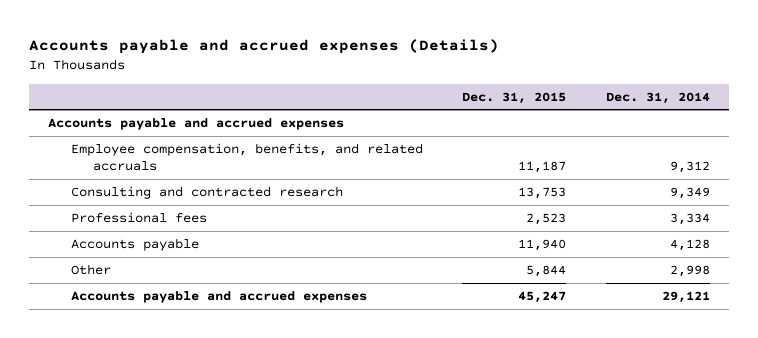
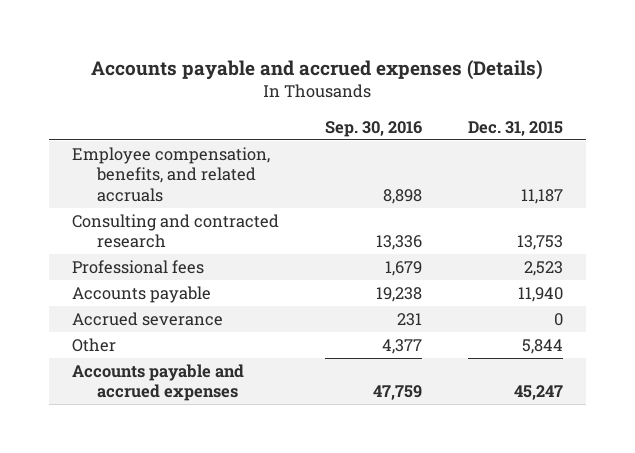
- | Dec. 31, 2015 | Dec. 31, 2014
+ | Sep. 30, 2016 | Dec. 31, 2015
- Accounts payable and accrued expenses
+ Accrued severance | 231 | 0

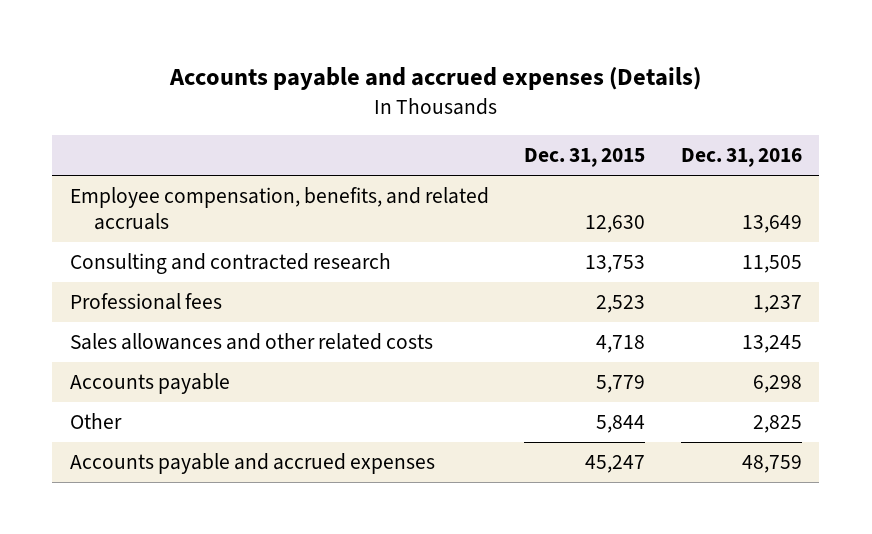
- | Sep. 30, 2016 | Dec. 31, 2015
+ | Dec. 31, 2015 | Dec. 31, 2016
- Employee compensation, benefits, and related accruals | 8,898 | 11,187
+ Employee compensation, benefits, and related accruals | 12,630 | 13,649
- Accounts payable | 19,238 | 11,940
- Accrued severance | 231 | 0
+ Sales allowances and other related costs | 4,718 | 13,245
+ Accounts payable | 5,779 | 6,298

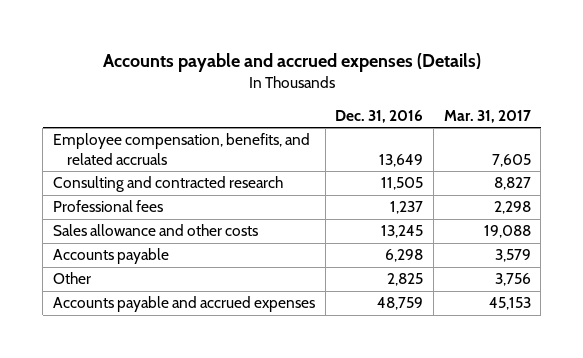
- | Dec. 31, 2015 | Dec. 31, 2016
+ | Dec. 31, 2016 | Mar. 31, 2017
- Sales allowances and other related costs | 4,718 | 13,245
+ Sales allowance and other costs | 13,245 | 19,088

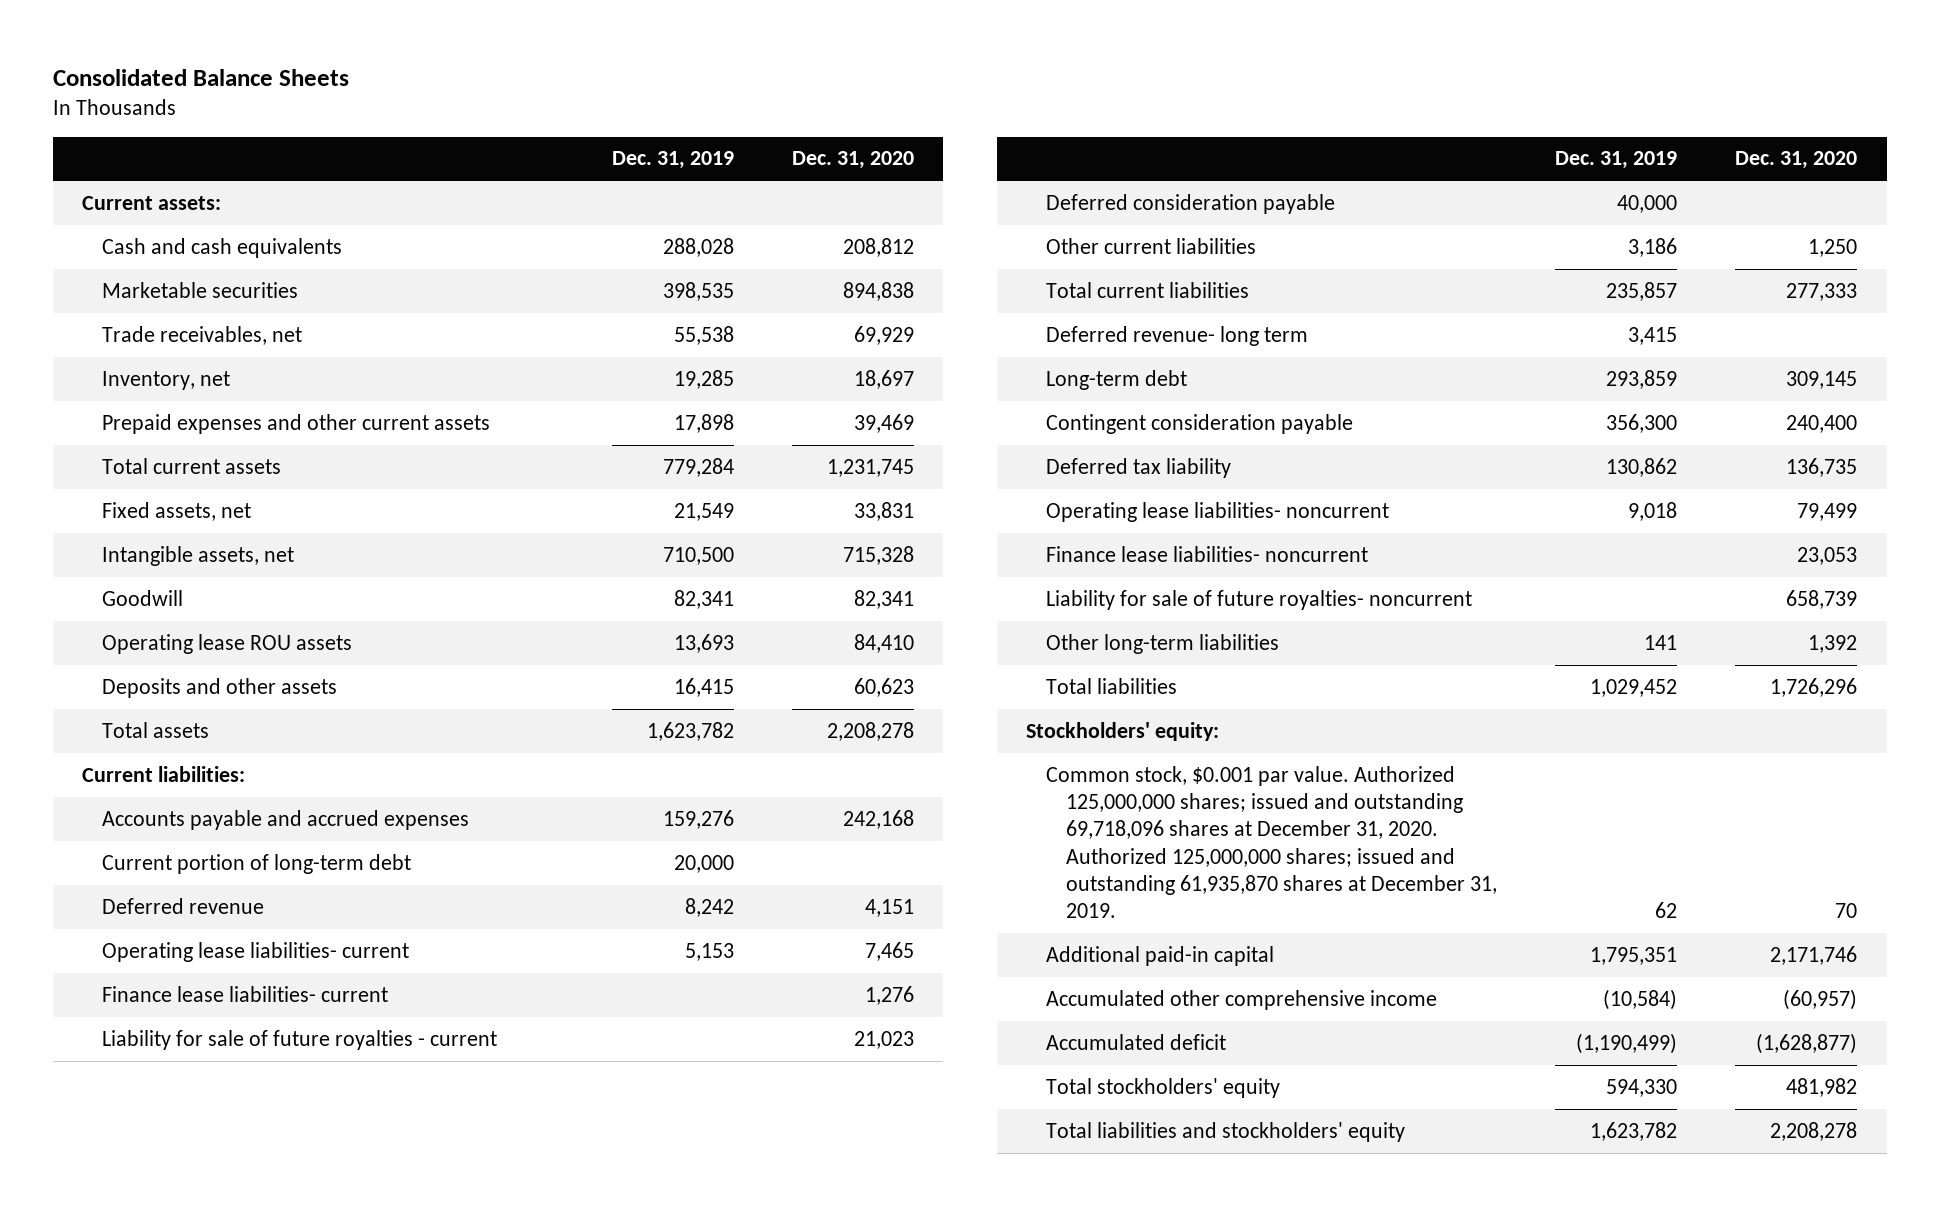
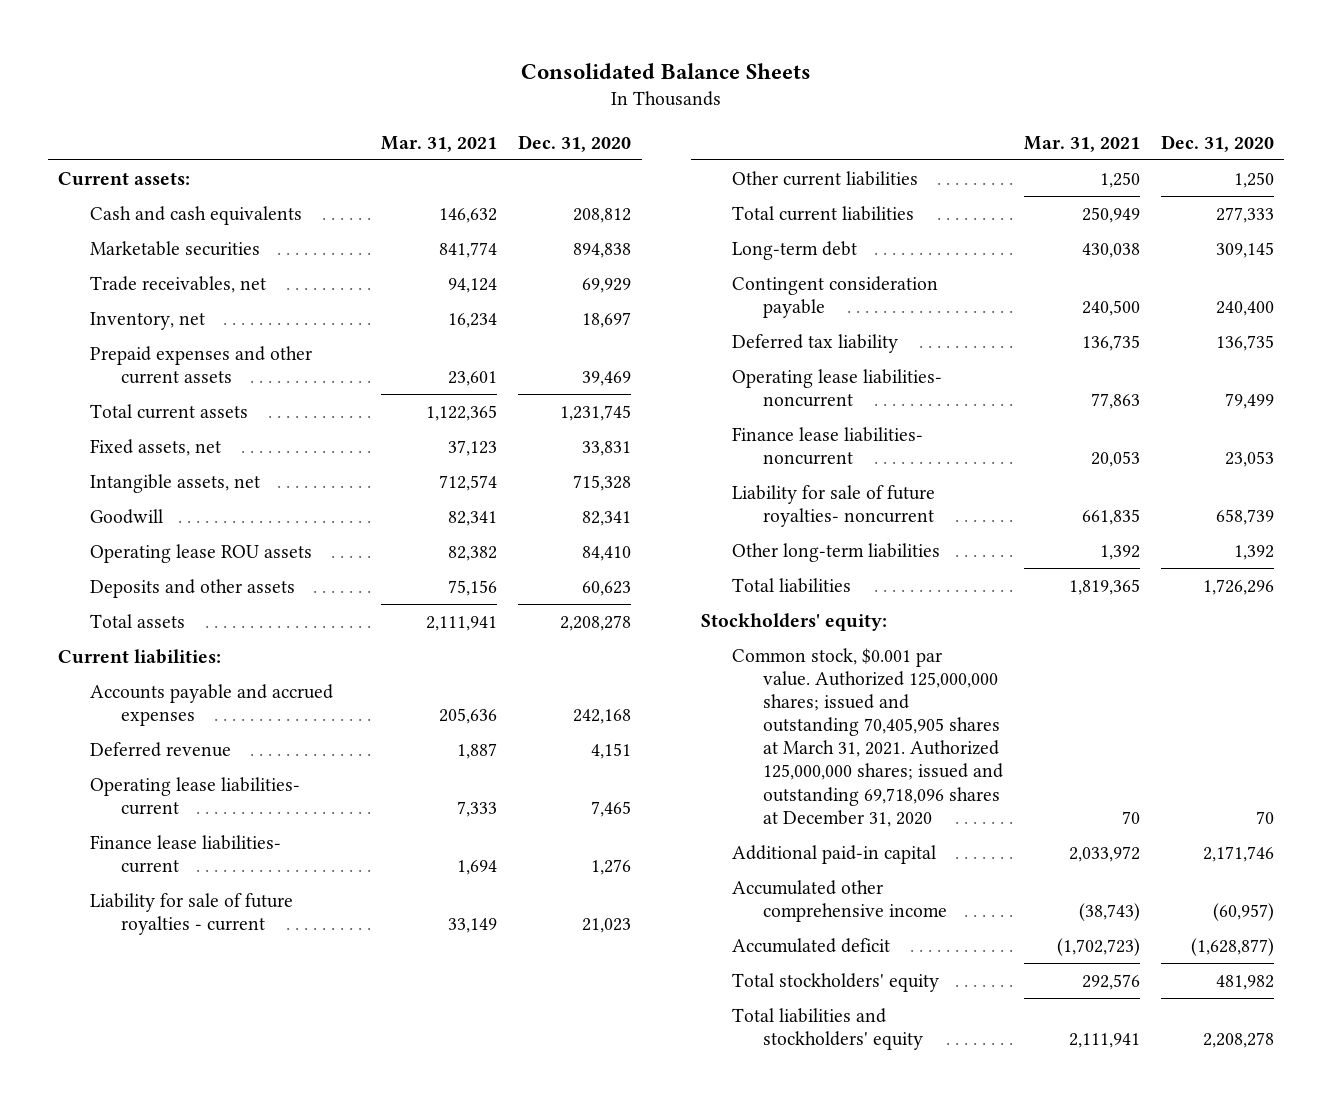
- | Dec. 31, 2019 | Dec. 31, 2020
+ | Mar. 31, 2021 | Dec. 31, 2020
- Current portion of long-term debt | 20,000 |
- Deferred consideration payable | 40,000 |
- Deferred revenue- long term | 3,415 |
- Common stock, $0.001 par value. Authorized 125,000,000 shares; issued and outstanding 69,718,096 shares at December 31, 2020. Authorized 125,000,000 shares; issued and outstanding 61,935,870 shares at December 31, 2019. | 62 | 70
+ Common stock, $0.001 par value. Authorized 125,000,000 shares; issued and outstanding 70,405,905 shares at March 31, 2021. Authorized 125,000,000 shares; issued and outstanding 69,718,096 shares at December 31, 2020 | 70 | 70

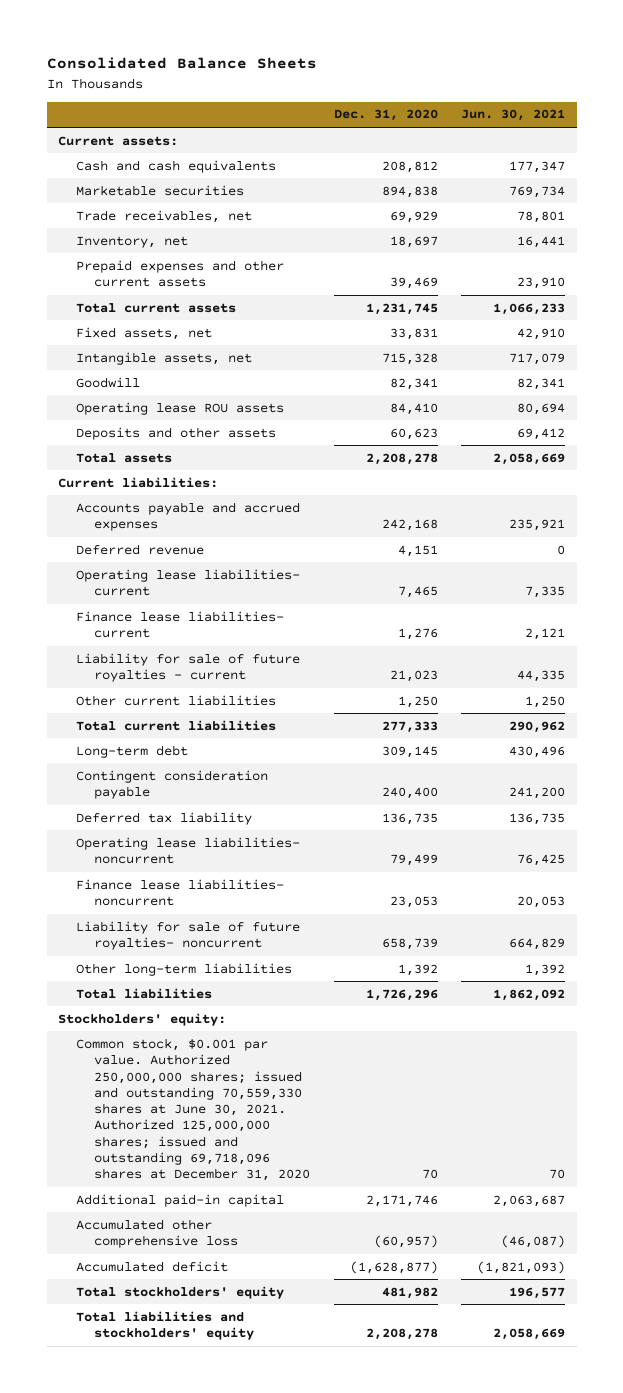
- | Mar. 31, 2021 | Dec. 31, 2020
+ | Dec. 31, 2020 | Jun. 30, 2021
- Common stock, $0.001 par value. Authorized 125,000,000 shares; issued and outstanding 70,405,905 shares at March 31, 2021. Authorized 125,000,000 shares; issued and outstanding 69,718,096 shares at December 31, 2020 | 70 | 70
+ Common stock, $0.001 par value. Authorized 250,000,000 shares; issued and outstanding 70,559,330 shares at June 30, 2021. Authorized 125,000,000 shares; issued and outstanding 69,718,096 shares at December 31, 2020 | 70 | 70
- Accumulated other comprehensive income | (38,743) | (60,957)
+ Accumulated other comprehensive loss | (60,957) | (46,087)

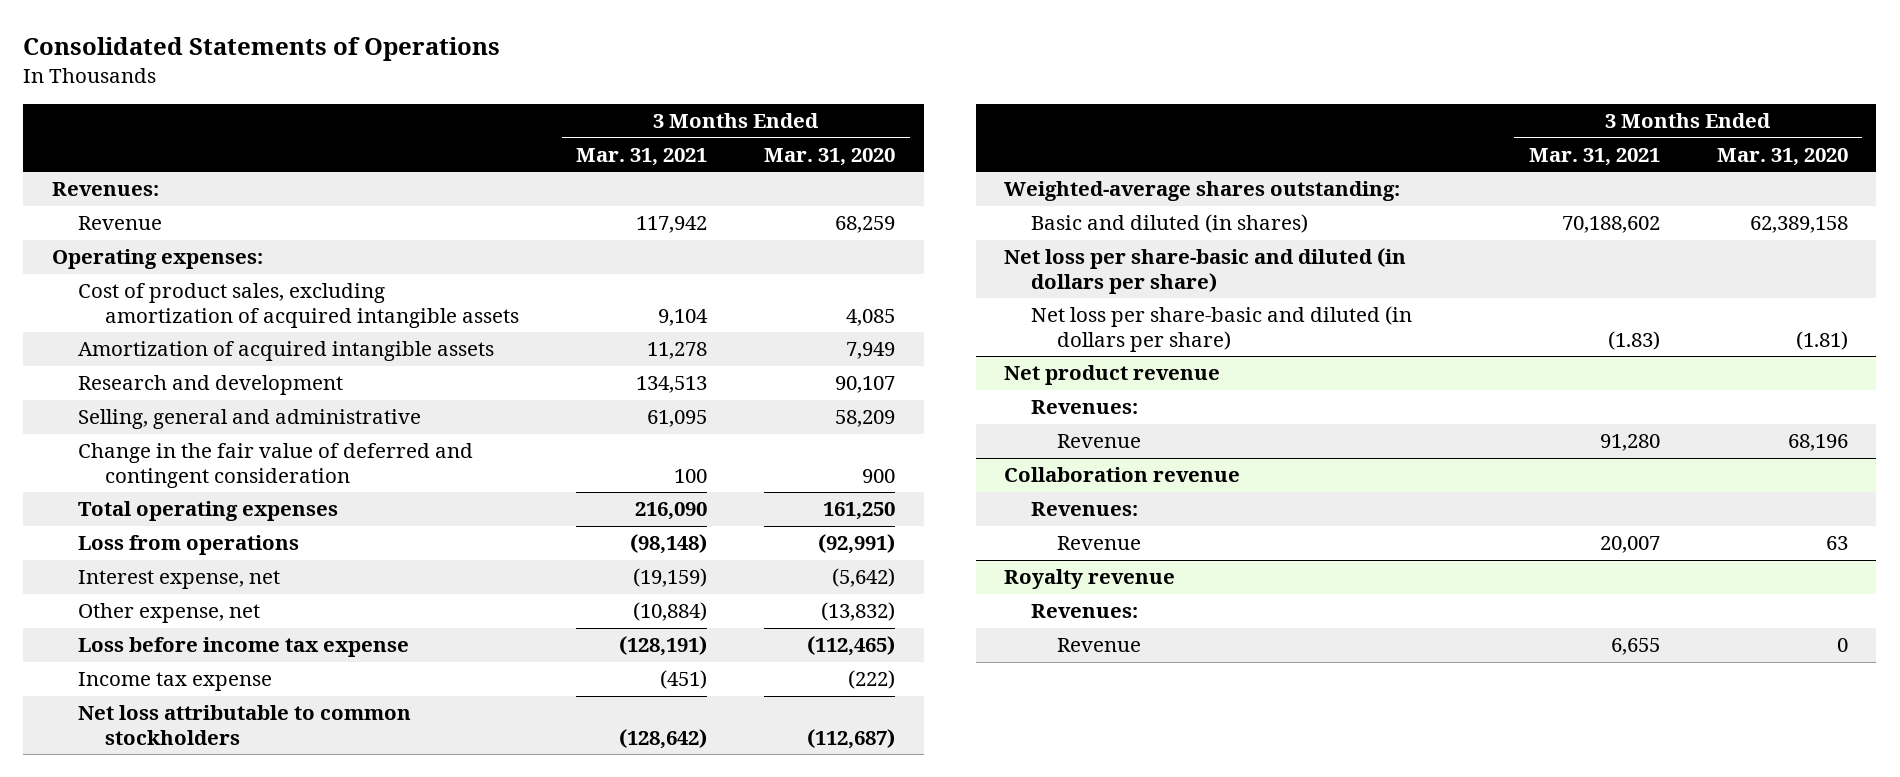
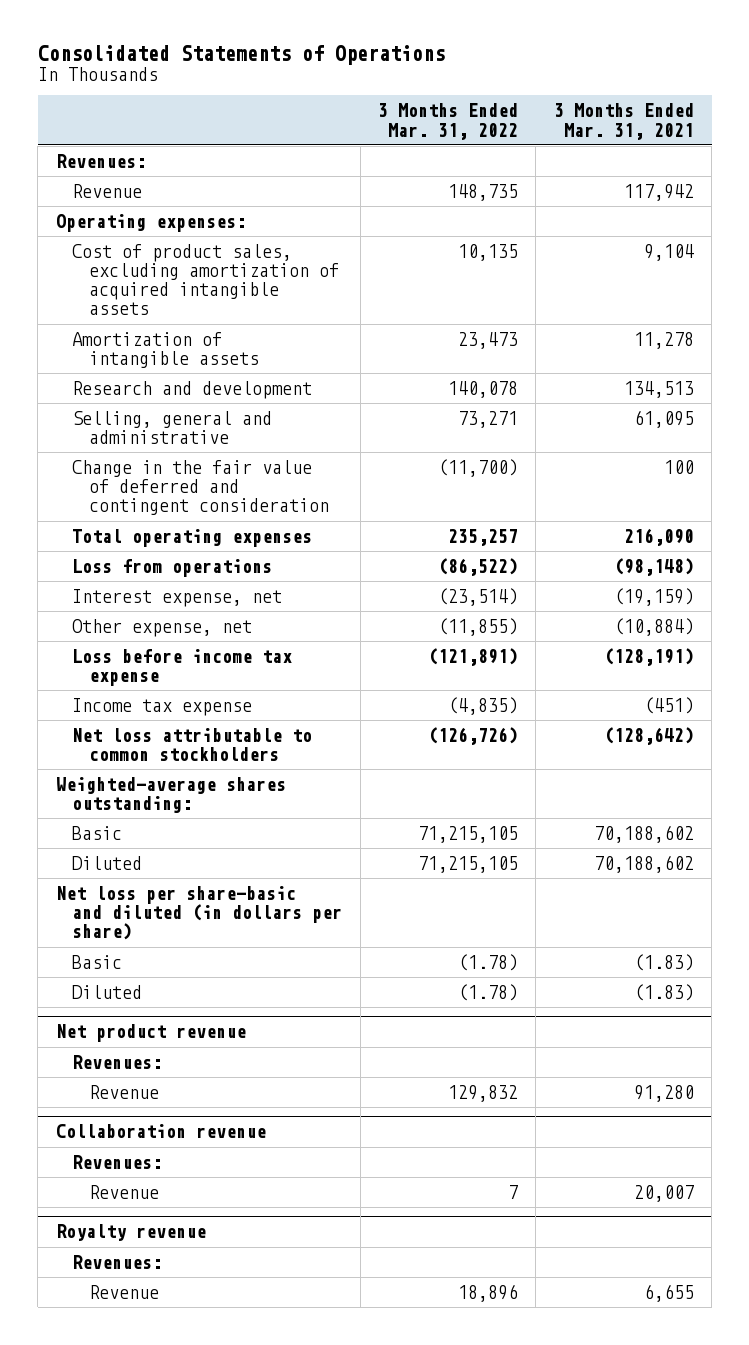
- | 3 Months Ended Mar. 31, 2021 | 3 Months Ended Mar. 31, 2020
+ | 3 Months Ended Mar. 31, 2022 | 3 Months Ended Mar. 31, 2021
- Amortization of acquired intangible assets | 11,278 | 7,949
+ Amortization of intangible assets | 23,473 | 11,278
- Basic and diluted (in shares) | 70,188,602 | 62,389,158
+ Basic | 71,215,105 | 70,188,602
+ Diluted | 71,215,105 | 70,188,602
- Net loss per share-basic and diluted (in dollars per share) | (1.83) | (1.81)
+ Basic | (1.78) | (1.83)
+ Diluted | (1.78) | (1.83)

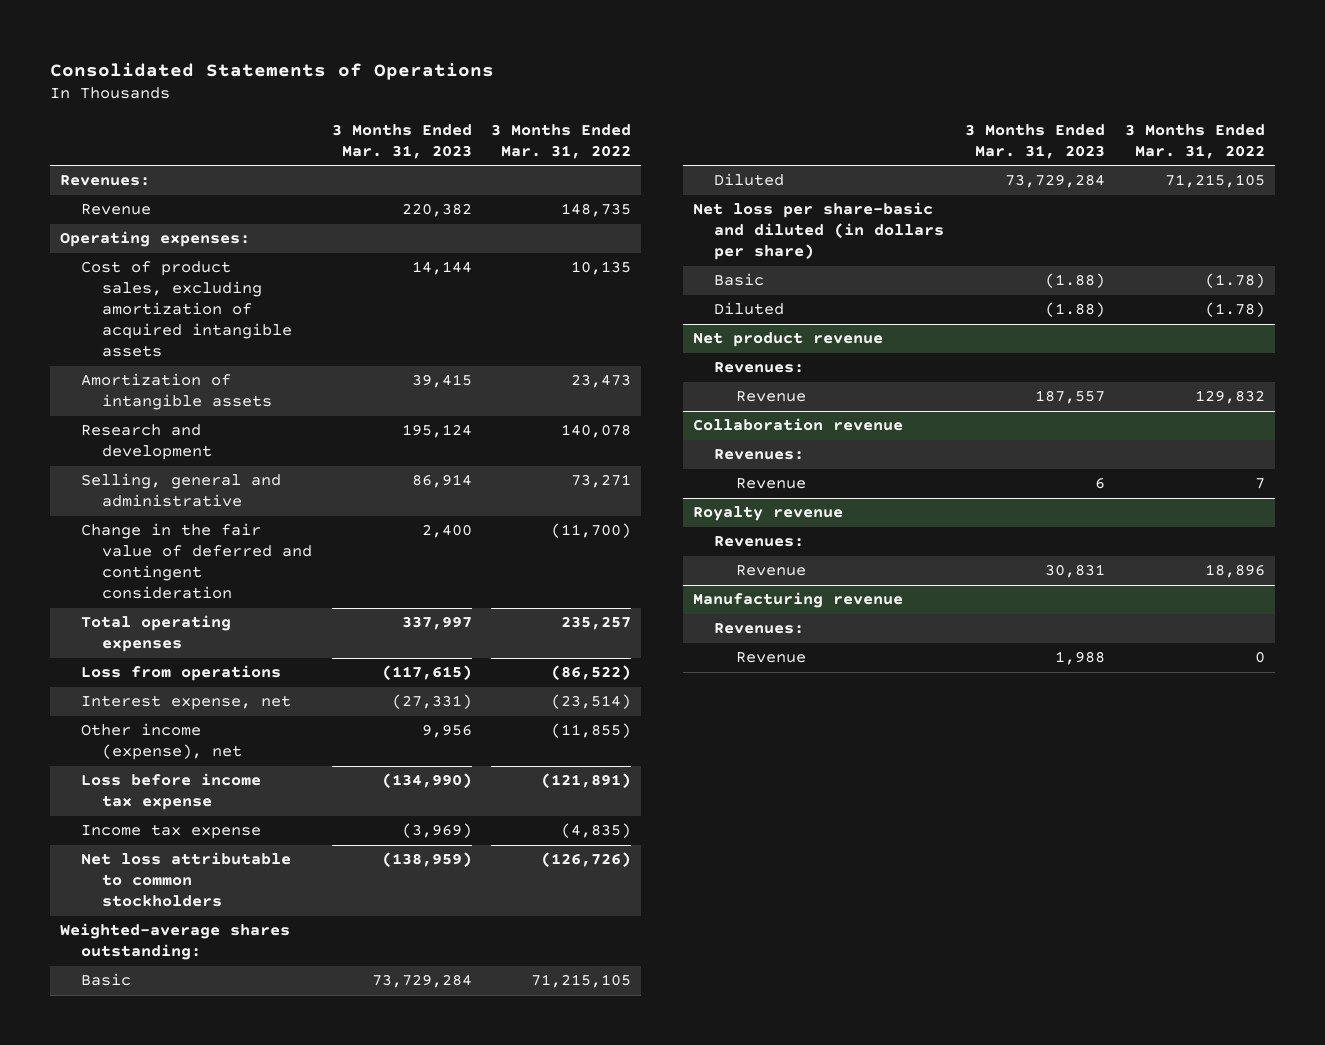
- | 3 Months Ended Mar. 31, 2022 | 3 Months Ended Mar. 31, 2021
+ | 3 Months Ended Mar. 31, 2023 | 3 Months Ended Mar. 31, 2022
- Other expense, net | (11,855) | (10,884)
+ Other income (expense), net | 9,956 | (11,855)
+ Manufacturing revenue
+ Revenues:
+ Revenue | 1,988 | 0

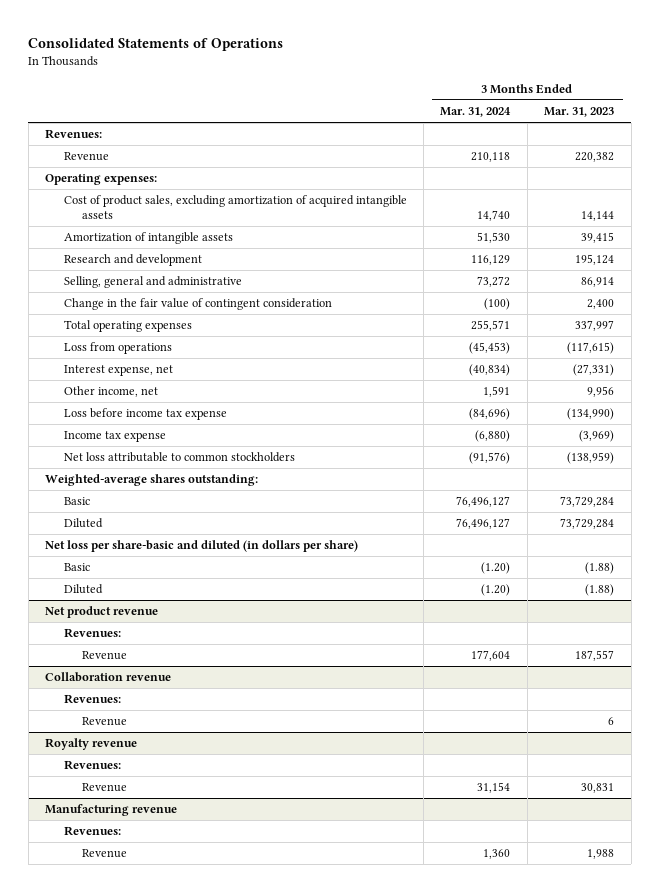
- | 3 Months Ended Mar. 31, 2023 | 3 Months Ended Mar. 31, 2022
+ | 3 Months Ended Mar. 31, 2024 | 3 Months Ended Mar. 31, 2023
- Change in the fair value of deferred and contingent consideration | 2,400 | (11,700)
+ Change in the fair value of contingent consideration | (100) | 2,400
- Other income (expense), net | 9,956 | (11,855)
+ Other income, net | 1,591 | 9,956

